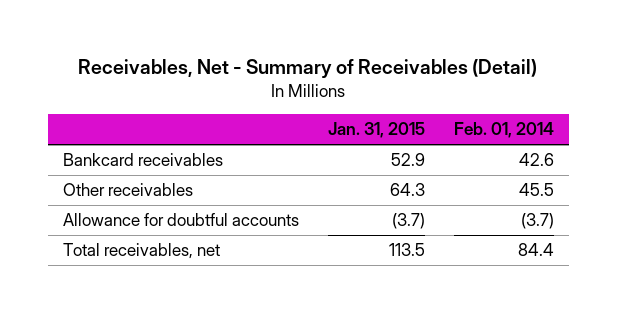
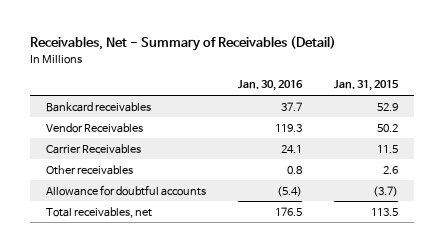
- | Jan. 31, 2015 | Feb. 01, 2014
+ | Jan. 30, 2016 | Jan. 31, 2015
- Other receivables | 64.3 | 45.5
+ Vendor Receivables | 119.3 | 50.2
+ Carrier Receivables | 24.1 | 11.5
+ Other receivables | 0.8 | 2.6

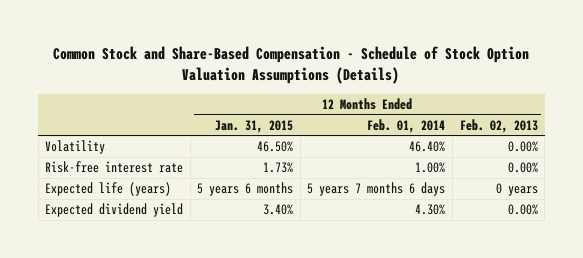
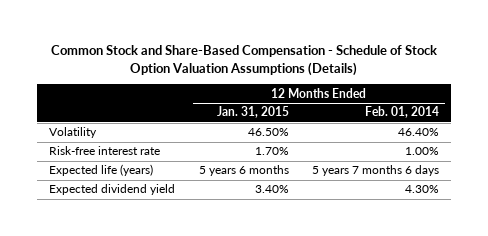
- | 12 Months Ended Jan. 31, 2015 | 12 Months Ended Feb. 01, 2014 | 12 Months Ended Feb. 02, 2013
+ | 12 Months Ended Jan. 31, 2015 | 12 Months Ended Feb. 01, 2014
- Risk-free interest rate | 1.73% | 1.00% | 0.00%
+ Risk-free interest rate | 1.70% | 1.00%

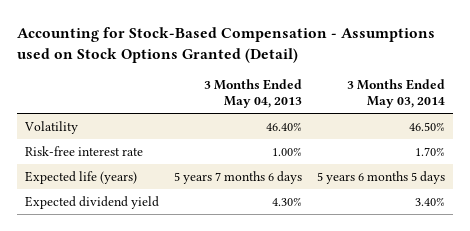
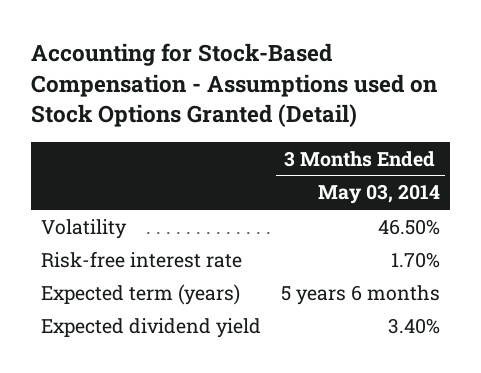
- | 3 Months Ended May 04, 2013 | 3 Months Ended May 03, 2014
+ | 3 Months Ended May 03, 2014
- Expected life (years) | 5 years 7 months 6 days | 5 years 6 months 5 days
+ Expected term (years) | 5 years 6 months

